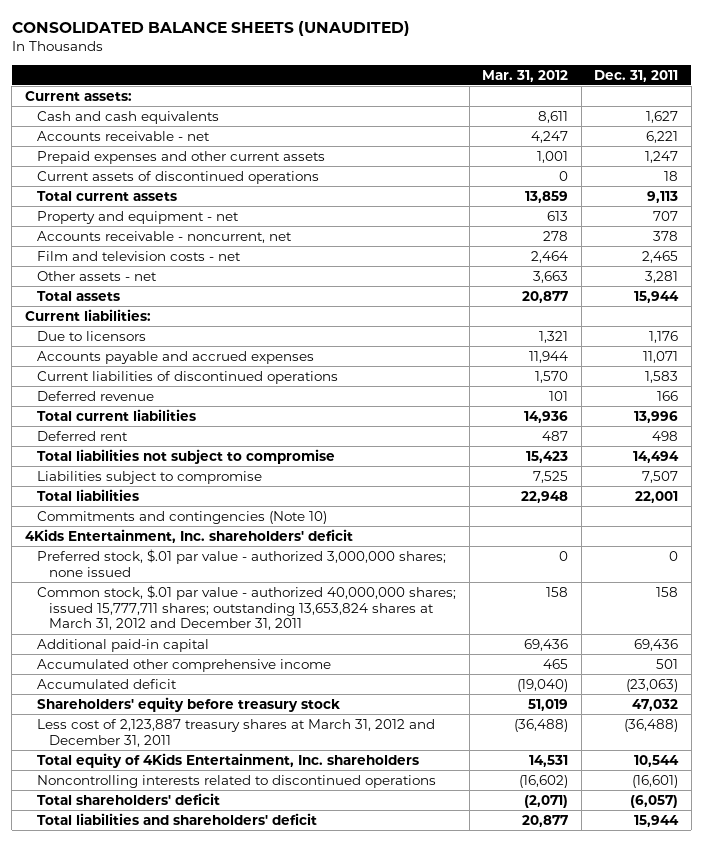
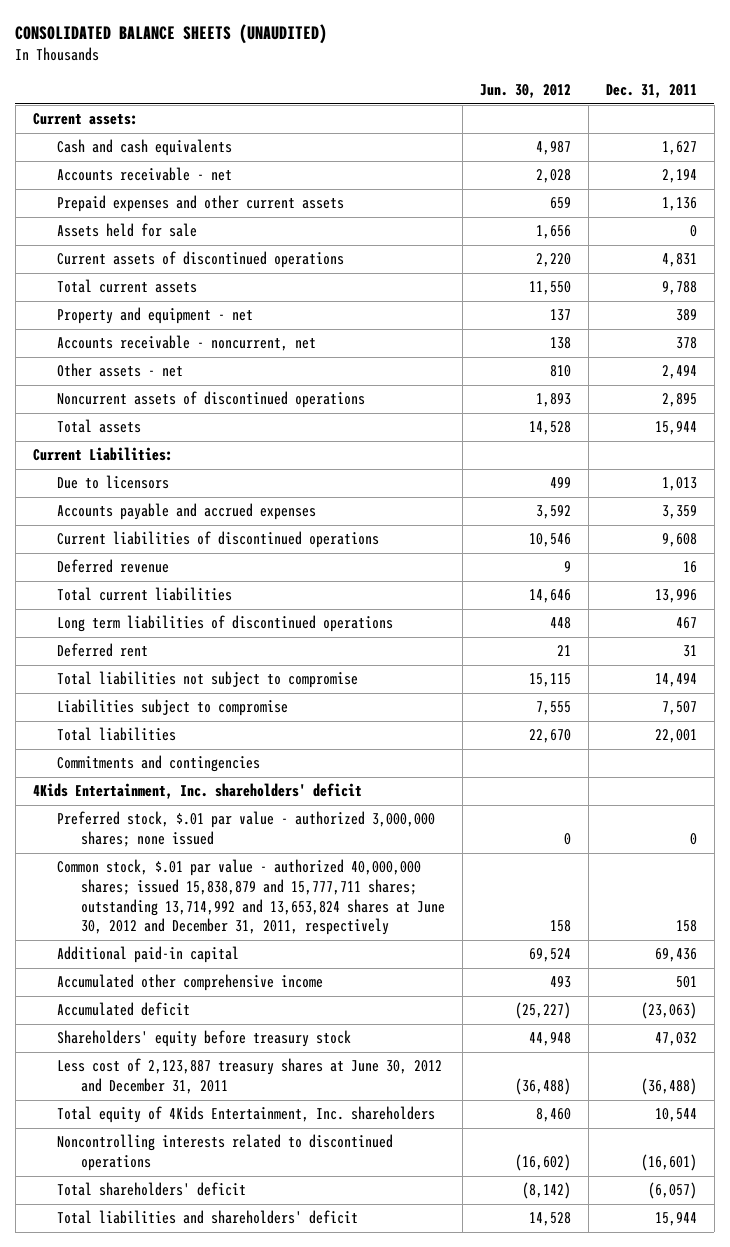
- | Mar. 31, 2012 | Dec. 31, 2011
+ | Jun. 30, 2012 | Dec. 31, 2011
- Accounts receivable - net | 4,247 | 6,221
- Prepaid expenses and other current assets | 1,001 | 1,247
- Current assets of discontinued operations | 0 | 18
- Total current assets | 13,859 | 9,113
- Property and equipment - net | 613 | 707
+ Accounts receivable - net | 2,028 | 2,194
+ Prepaid expenses and other current assets | 659 | 1,136
+ Assets held for sale | 1,656 | 0
+ Current assets of discontinued operations | 2,220 | 4,831
+ Total current assets | 11,550 | 9,788
+ Property and equipment - net | 137 | 389
- Film and television costs - net | 2,464 | 2,465
- Other assets - net | 3,663 | 3,281
+ Other assets - net | 810 | 2,494
+ Noncurrent assets of discontinued operations | 1,893 | 2,895
- Current liabilities:
- Due to licensors | 1,321 | 1,176
- Accounts payable and accrued expenses | 11,944 | 11,071
- Current liabilities of discontinued operations | 1,570 | 1,583
- Deferred revenue | 101 | 166
+ Current Liabilities:
+ Due to licensors | 499 | 1,013
+ Accounts payable and accrued expenses | 3,592 | 3,359
+ Current liabilities of discontinued operations | 10,546 | 9,608
+ Deferred revenue | 9 | 16
- Deferred rent | 487 | 498
+ Long term liabilities of discontinued operations | 448 | 467
+ Deferred rent | 21 | 31
- Commitments and contingencies (Note 10)
+ Commitments and contingencies
- Common stock, $.01 par value - authorized 40,000,000 shares; issued 15,777,711 shares; outstanding 13,653,824 shares at March 31, 2012 and December 31, 2011 | 158 | 158
+ Common stock, $.01 par value - authorized 40,000,000 shares; issued 15,838,879 and 15,777,711 shares; outstanding 13,714,992 and 13,653,824 shares at June 30, 2012 and December 31, 2011, respectively | 158 | 158
- Less cost of 2,123,887 treasury shares at March 31, 2012 and December 31, 2011 | (36,488) | (36,488)
+ Less cost of 2,123,887 treasury shares at June 30, 2012 and December 31, 2011 | (36,488) | (36,488)

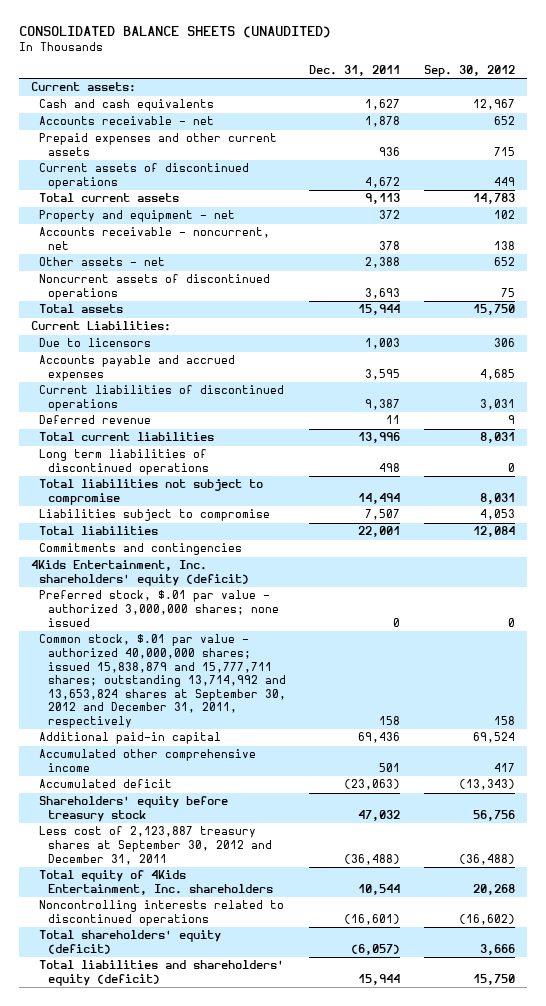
- | Jun. 30, 2012 | Dec. 31, 2011
+ | Dec. 31, 2011 | Sep. 30, 2012
- Accounts receivable - net | 2,028 | 2,194
- Prepaid expenses and other current assets | 659 | 1,136
- Assets held for sale | 1,656 | 0
- Current assets of discontinued operations | 2,220 | 4,831
- Total current assets | 11,550 | 9,788
- Property and equipment - net | 137 | 389
+ Accounts receivable - net | 1,878 | 652
+ Prepaid expenses and other current assets | 936 | 715
+ Current assets of discontinued operations | 4,672 | 449
+ Total current assets | 9,113 | 14,783
+ Property and equipment - net | 372 | 102
- Other assets - net | 810 | 2,494
- Noncurrent assets of discontinued operations | 1,893 | 2,895
+ Other assets - net | 2,388 | 652
+ Noncurrent assets of discontinued operations | 3,693 | 75
- Due to licensors | 499 | 1,013
- Accounts payable and accrued expenses | 3,592 | 3,359
- Current liabilities of discontinued operations | 10,546 | 9,608
- Deferred revenue | 9 | 16
+ Due to licensors | 1,003 | 306
+ Accounts payable and accrued expenses | 3,595 | 4,685
+ Current liabilities of discontinued operations | 9,387 | 3,031
+ Deferred revenue | 11 | 9
- Long term liabilities of discontinued operations | 448 | 467
- Deferred rent | 21 | 31
+ Long term liabilities of discontinued operations | 498 | 0
- 4Kids Entertainment, Inc. shareholders' deficit
+ 4Kids Entertainment, Inc. shareholders' equity (deficit)
- Common stock, $.01 par value - authorized 40,000,000 shares; issued 15,838,879 and 15,777,711 shares; outstanding 13,714,992 and 13,653,824 shares at June 30, 2012 and December 31, 2011, respectively | 158 | 158
+ Common stock, $.01 par value - authorized 40,000,000 shares; issued 15,838,879 and 15,777,711 shares; outstanding 13,714,992 and 13,653,824 shares at September 30, 2012 and December 31, 2011, respectively | 158 | 158
- Less cost of 2,123,887 treasury shares at June 30, 2012 and December 31, 2011 | (36,488) | (36,488)
+ Less cost of 2,123,887 treasury shares at September 30, 2012 and December 31, 2011 | (36,488) | (36,488)
- Total shareholders' deficit | (8,142) | (6,057)
- Total liabilities and shareholders' deficit | 14,528 | 15,944
+ Total shareholders' equity (deficit) | (6,057) | 3,666
+ Total liabilities and shareholders' equity (deficit) | 15,944 | 15,750

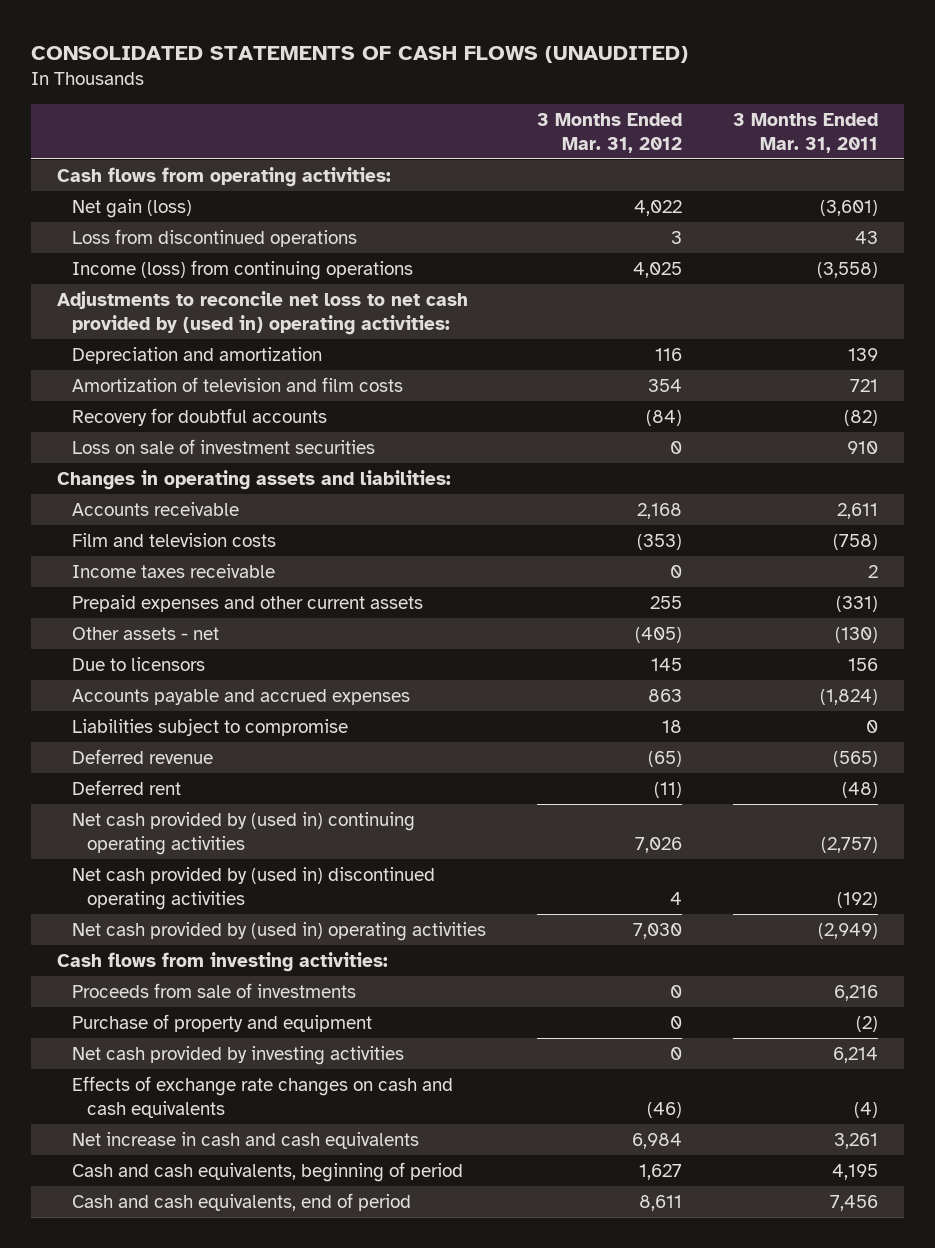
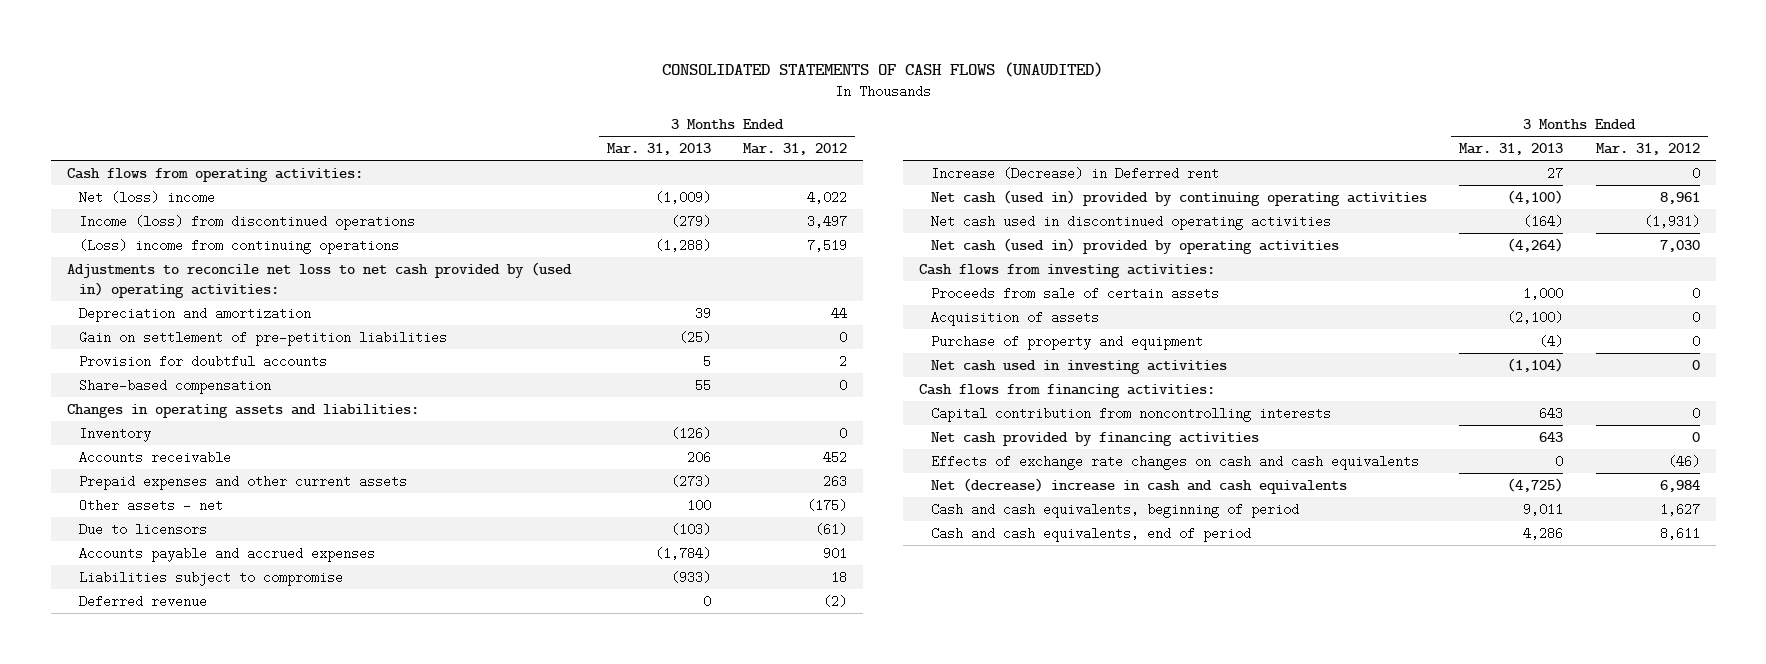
- | 3 Months Ended Mar. 31, 2012 | 3 Months Ended Mar. 31, 2011
+ | 3 Months Ended Mar. 31, 2013 | 3 Months Ended Mar. 31, 2012
- Net gain (loss) | 4,022 | (3,601)
- Loss from discontinued operations | 3 | 43
- Income (loss) from continuing operations | 4,025 | (3,558)
+ Net (loss) income | (1,009) | 4,022
+ Income (loss) from discontinued operations | (279) | 3,497
+ (Loss) income from continuing operations | (1,288) | 7,519
- Depreciation and amortization | 116 | 139
- Amortization of television and film costs | 354 | 721
- Recovery for doubtful accounts | (84) | (82)
- Loss on sale of investment securities | 0 | 910
+ Depreciation and amortization | 39 | 44
+ Gain on settlement of pre-petition liabilities | (25) | 0
+ Provision for doubtful accounts | 5 | 2
+ Share-based compensation | 55 | 0
- Accounts receivable | 2,168 | 2,611
- Film and television costs | (353) | (758)
- Income taxes receivable | 0 | 2
- Prepaid expenses and other current assets | 255 | (331)
- Other assets - net | (405) | (130)
- Due to licensors | 145 | 156
- Accounts payable and accrued expenses | 863 | (1,824)
+ Inventory | (126) | 0
+ Accounts receivable | 206 | 452
+ Prepaid expenses and other current assets | (273) | 263
+ Other assets - net | 100 | (175)
+ Due to licensors | (103) | (61)
+ Accounts payable and accrued expenses | (1,784) | 901
- Deferred revenue | (65) | (565)
- Deferred rent | (11) | (48)
- Net cash provided by (used in) continuing operating activities | 7,026 | (2,757)
- Net cash provided by (used in) discontinued operating activities | 4 | (192)
- Net cash provided by (used in) operating activities | 7,030 | (2,949)
+ Deferred revenue | 0 | (2)
+ Increase (Decrease) in Deferred rent | 27 | 0
+ Net cash (used in) provided by continuing operating activities | (4,100) | 8,961
+ Net cash used in discontinued operating activities | (164) | (1,931)
+ Net cash (used in) provided by operating activities | (4,264) | 7,030
- Proceeds from sale of investments | 0 | 6,216
+ Proceeds from sale of certain assets | 1,000 | 0
+ Acquisition of assets | (2,100) | 0
- Net cash provided by investing activities | 0 | 6,214
+ Net cash used in investing activities | (1,104) | 0
+ Cash flows from financing activities:
+ Capital contribution from noncontrolling interests | 643 | 0
+ Net cash provided by financing activities | 643 | 0
- Net increase in cash and cash equivalents | 6,984 | 3,261
+ Net (decrease) increase in cash and cash equivalents | (4,725) | 6,984

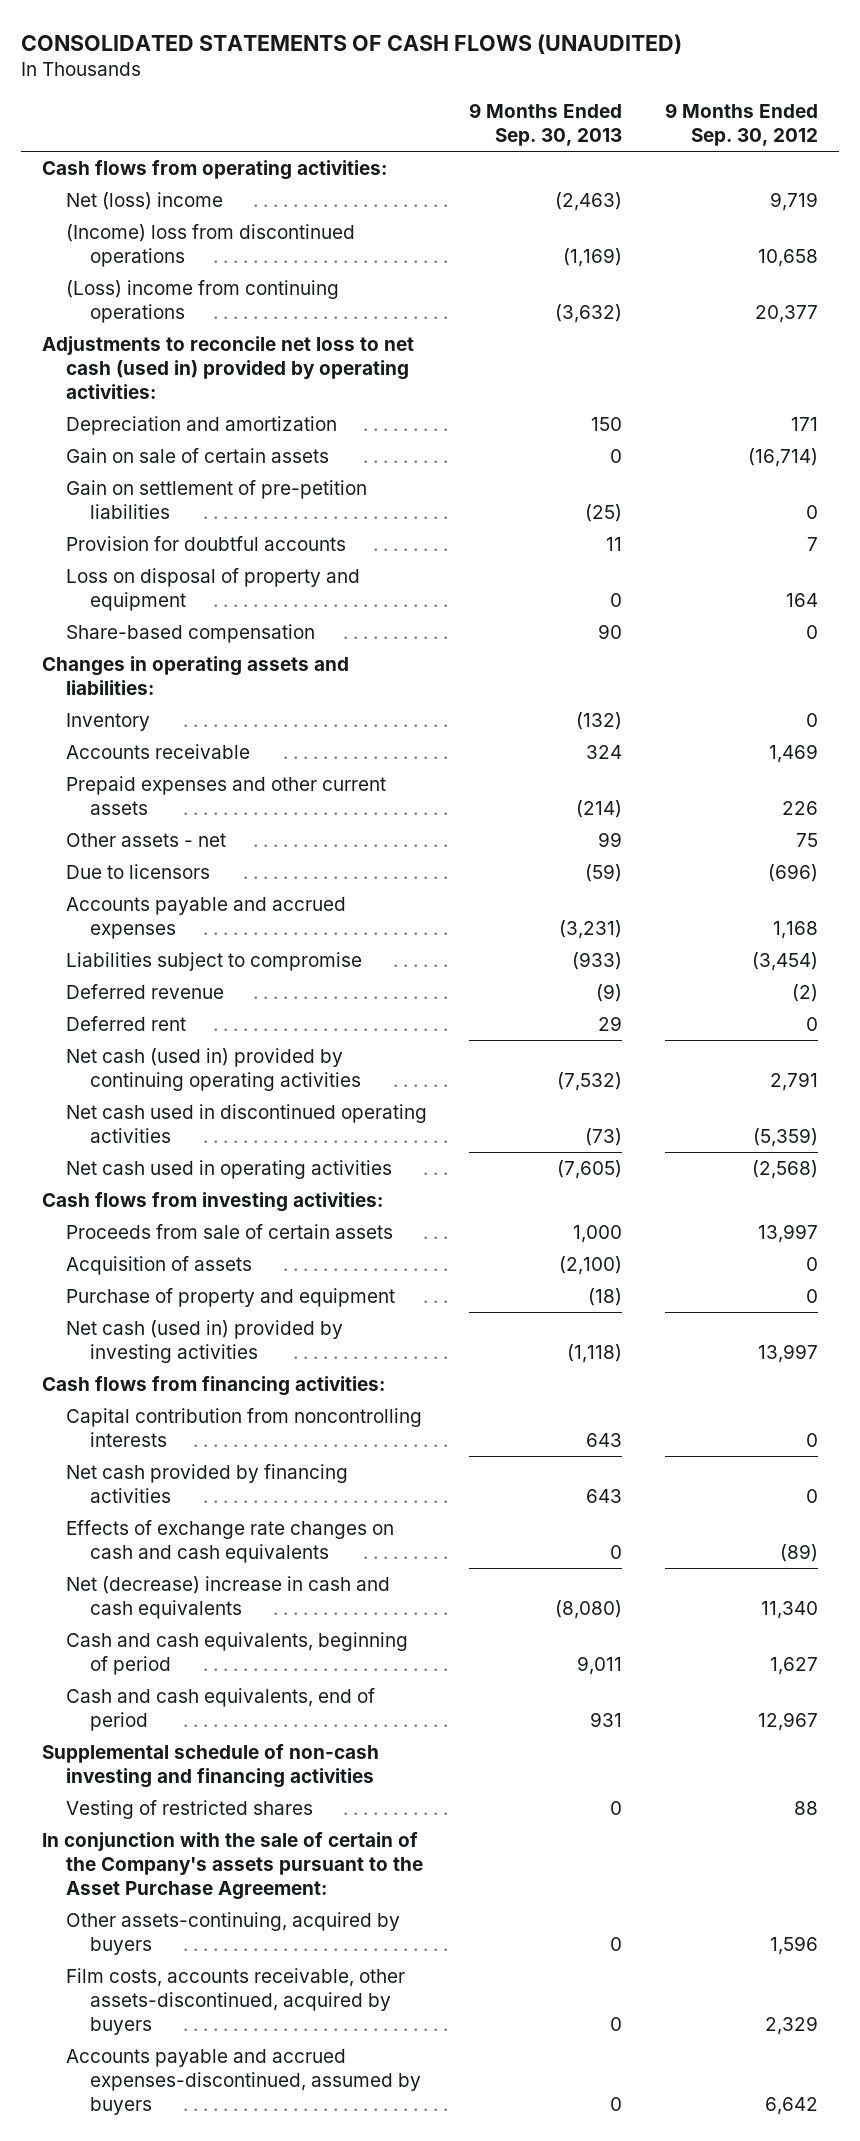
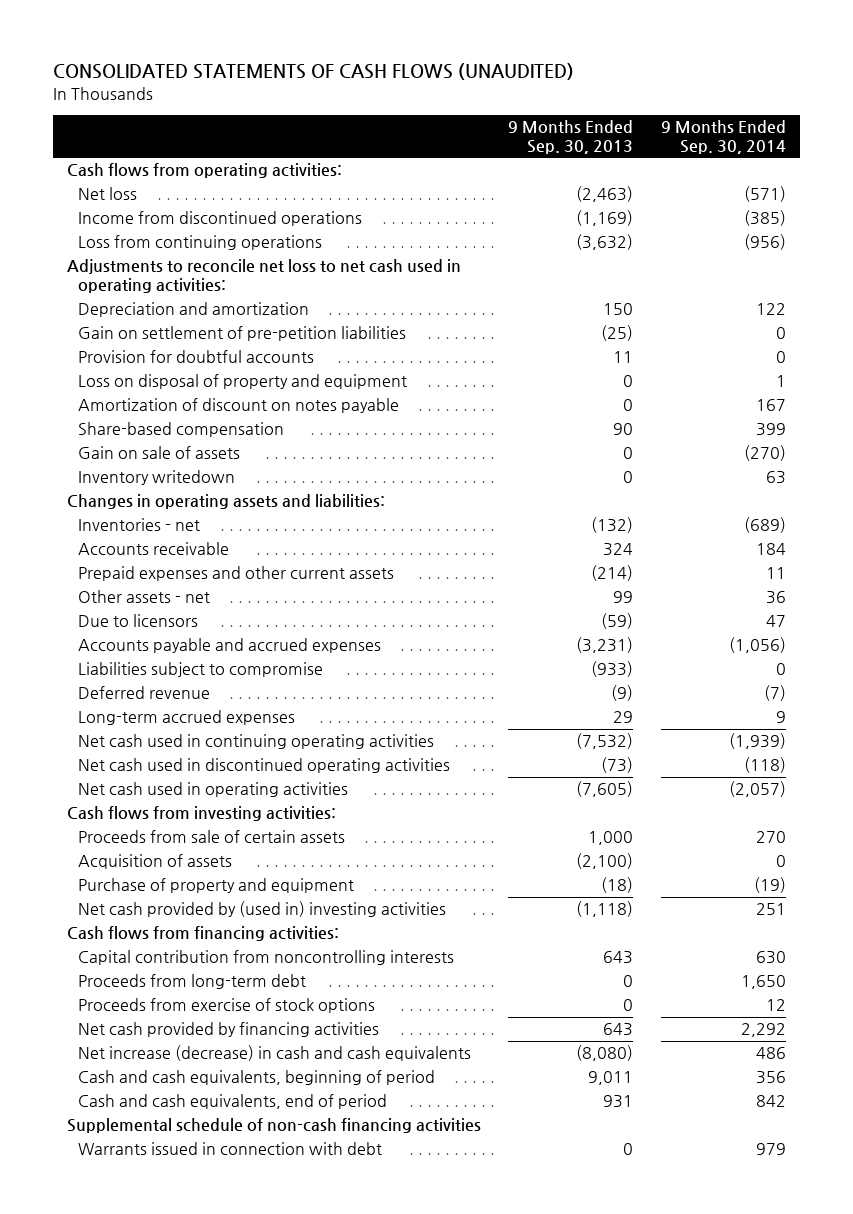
- | 9 Months Ended Sep. 30, 2013 | 9 Months Ended Sep. 30, 2012
+ | 9 Months Ended Sep. 30, 2013 | 9 Months Ended Sep. 30, 2014
- Net (loss) income | (2,463) | 9,719
- (Income) loss from discontinued operations | (1,169) | 10,658
- (Loss) income from continuing operations | (3,632) | 20,377
- Adjustments to reconcile net loss to net cash (used in) provided by operating activities:
+ Net loss | (2,463) | (571)
+ Income from discontinued operations | (1,169) | (385)
+ Loss from continuing operations | (3,632) | (956)
+ Adjustments to reconcile net loss to net cash used in operating activities:
- Gain on sale of certain assets | 0 | (16,714)
+ Amortization of discount on notes payable | 0 | 167
+ Gain on sale of assets | 0 | (270)
+ Inventory writedown | 0 | 63
- Inventory | (132) | 0
+ Inventories - net | (132) | (689)
- Deferred rent | 29 | 0
- Net cash (used in) provided by continuing operating activities | (7,532) | 2,791
+ Long-term accrued expenses | 29 | 9
+ Net cash used in continuing operating activities | (7,532) | (1,939)
- Net cash (used in) provided by investing activities | (1,118) | 13,997
+ Net cash provided by (used in) investing activities | (1,118) | 251
+ Proceeds from long-term debt | 0 | 1,650
+ Proceeds from exercise of stock options | 0 | 12
- Effects of exchange rate changes on cash and cash equivalents | 0 | (89)
- Net (decrease) increase in cash and cash equivalents | (8,080) | 11,340
+ Net increase (decrease) in cash and cash equivalents | (8,080) | 486
- Supplemental schedule of non-cash investing and financing activities
- Vesting of restricted shares | 0 | 88
- In conjunction with the sale of certain of the Company's assets pursuant to the Asset Purchase Agreement:
- Other assets-continuing, acquired by buyers | 0 | 1,596
- Film costs, accounts receivable, other assets-discontinued, acquired by buyers | 0 | 2,329
- Accounts payable and accrued expenses-discontinued, assumed by buyers | 0 | 6,642
+ Supplemental schedule of non-cash financing activities
+ Warrants issued in connection with debt | 0 | 979

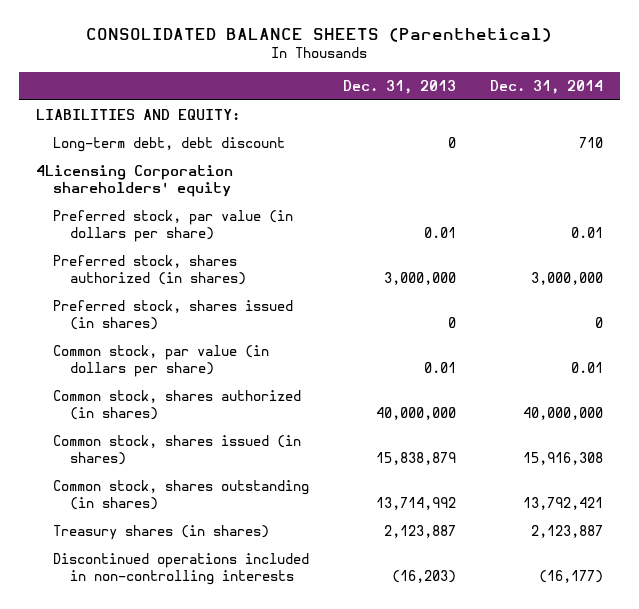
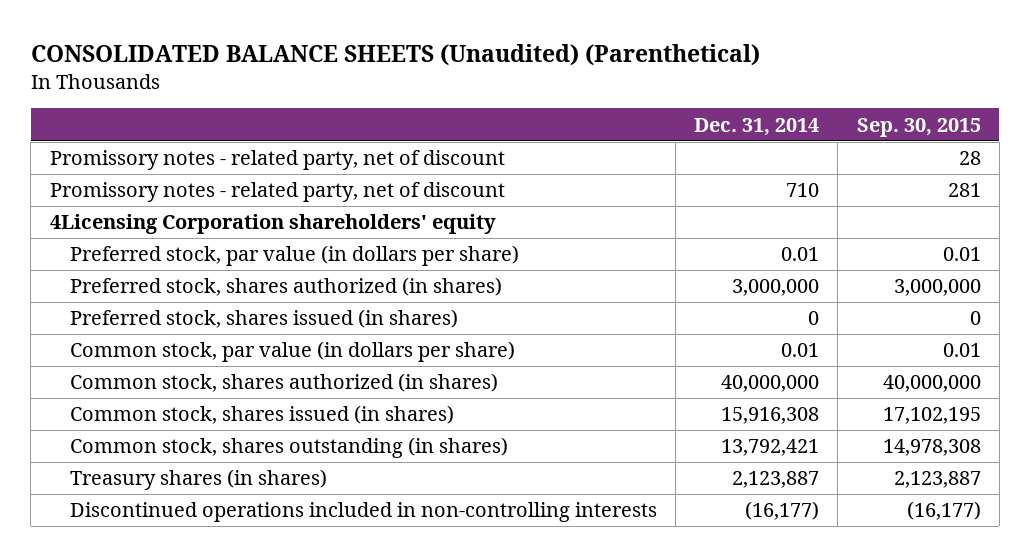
- CONSOLIDATED BALANCE SHEETS (Parenthetical)
+ CONSOLIDATED BALANCE SHEETS (Unaudited) (Parenthetical)
- | Dec. 31, 2013 | Dec. 31, 2014
+ | Dec. 31, 2014 | Sep. 30, 2015
- LIABILITIES AND EQUITY:
- Long-term debt, debt discount | 0 | 710
+ Promissory notes - related party, net of discount | | 28
+ Promissory notes - related party, net of discount | 710 | 281

